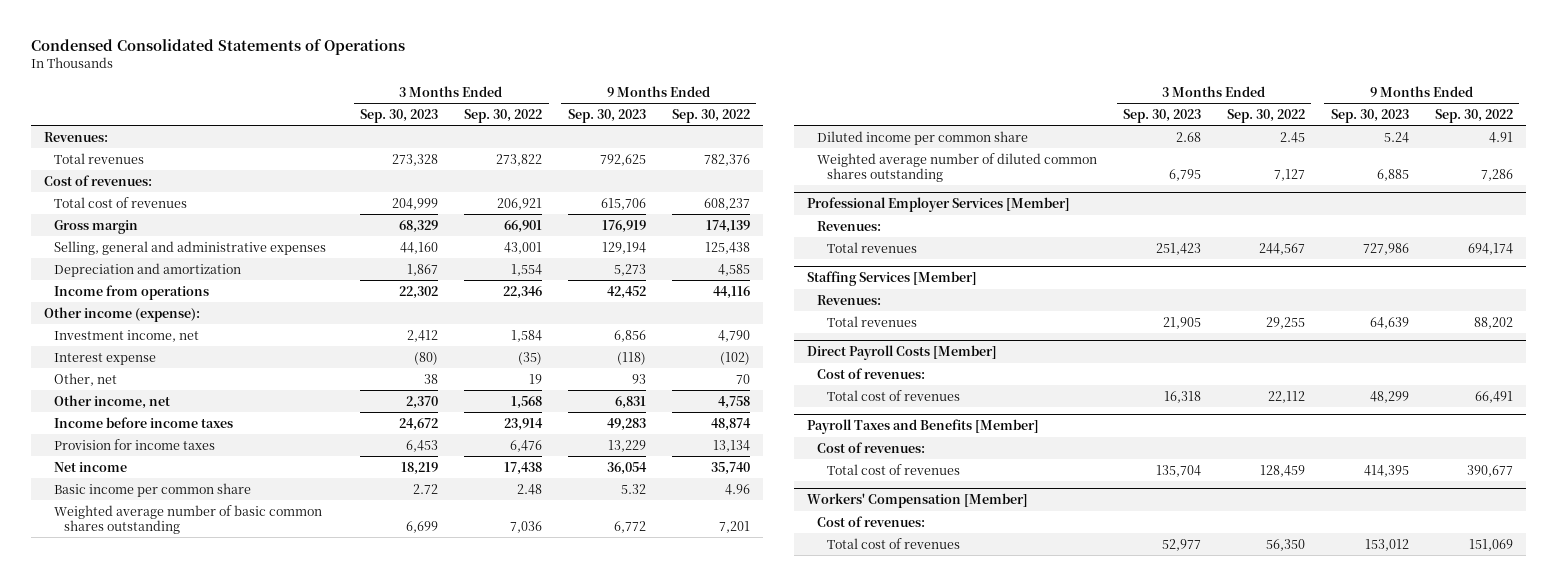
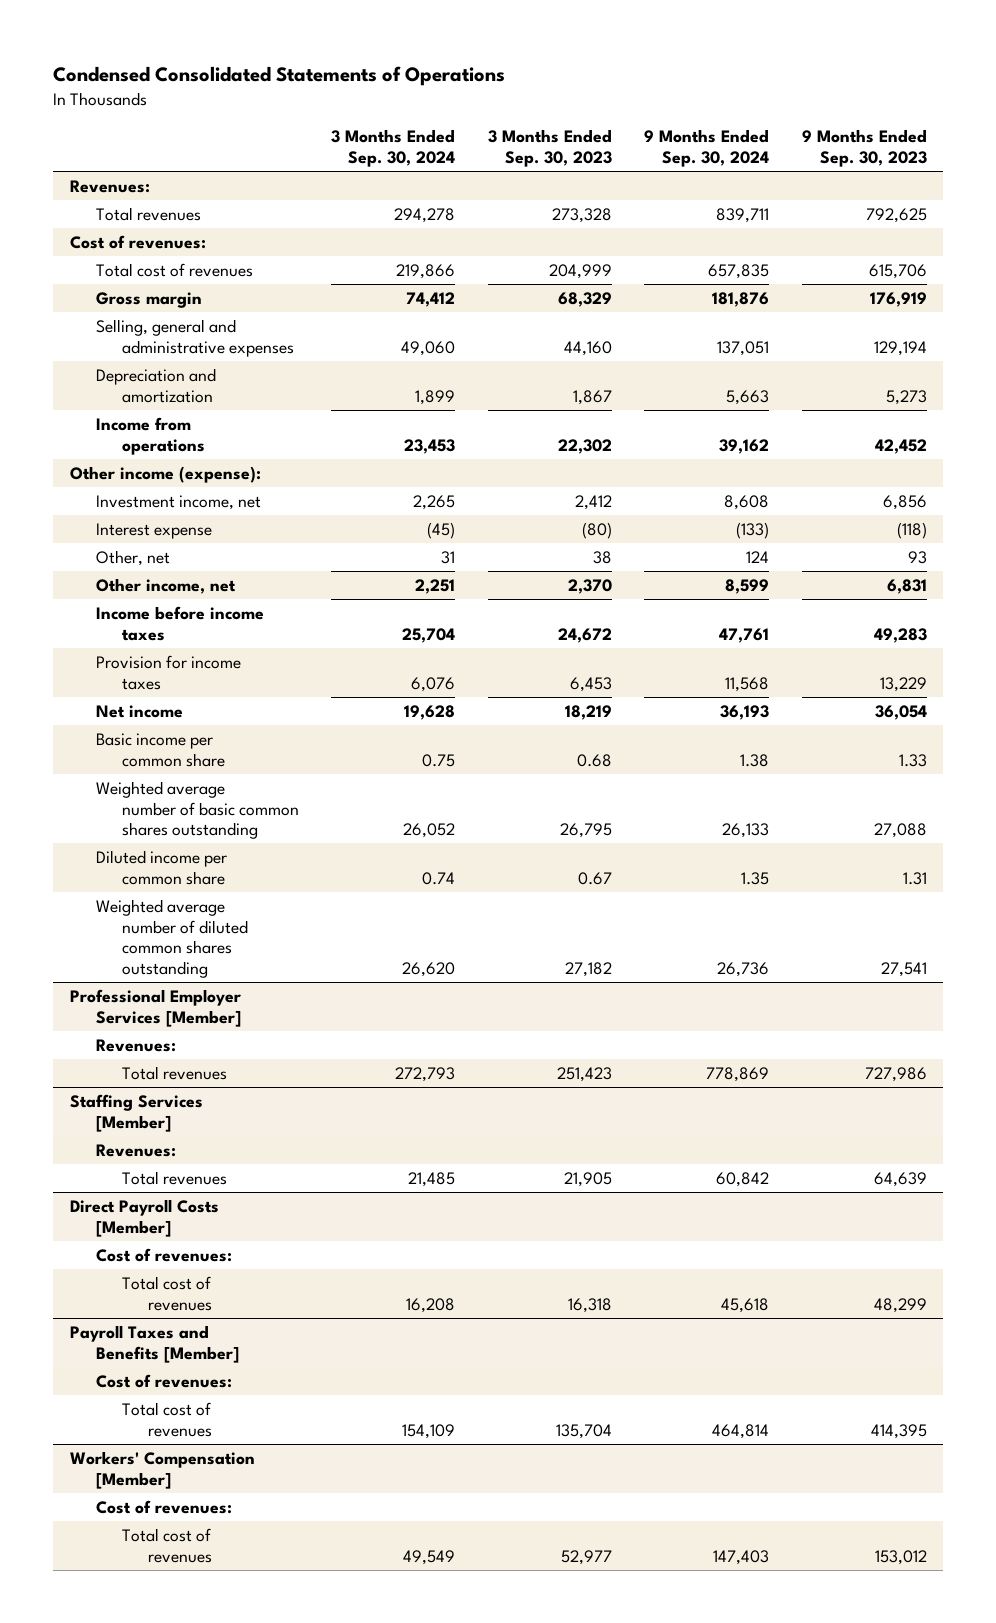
- | 3 Months Ended Sep. 30, 2023 | 3 Months Ended Sep. 30, 2022 | 9 Months Ended Sep. 30, 2023 | 9 Months Ended Sep. 30, 2022
+ | 3 Months Ended Sep. 30, 2024 | 3 Months Ended Sep. 30, 2023 | 9 Months Ended Sep. 30, 2024 | 9 Months Ended Sep. 30, 2023
- Basic income per common share | 2.72 | 2.48 | 5.32 | 4.96
- Weighted average number of basic common shares outstanding | 6,699 | 7,036 | 6,772 | 7,201
- Diluted income per common share | 2.68 | 2.45 | 5.24 | 4.91
- Weighted average number of diluted common shares outstanding | 6,795 | 7,127 | 6,885 | 7,286
+ Basic income per common share | 0.75 | 0.68 | 1.38 | 1.33
+ Weighted average number of basic common shares outstanding | 26,052 | 26,795 | 26,133 | 27,088
+ Diluted income per common share | 0.74 | 0.67 | 1.35 | 1.31
+ Weighted average number of diluted common shares outstanding | 26,620 | 27,182 | 26,736 | 27,541

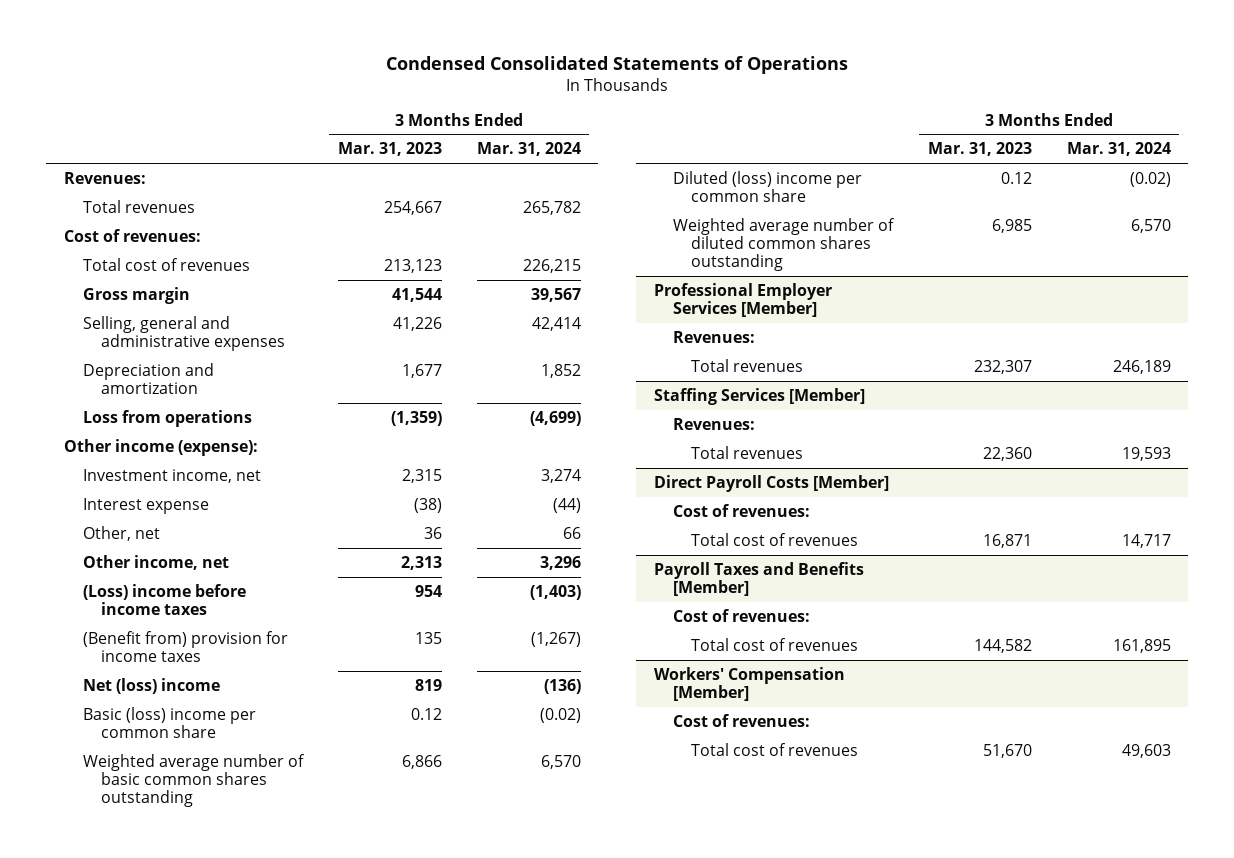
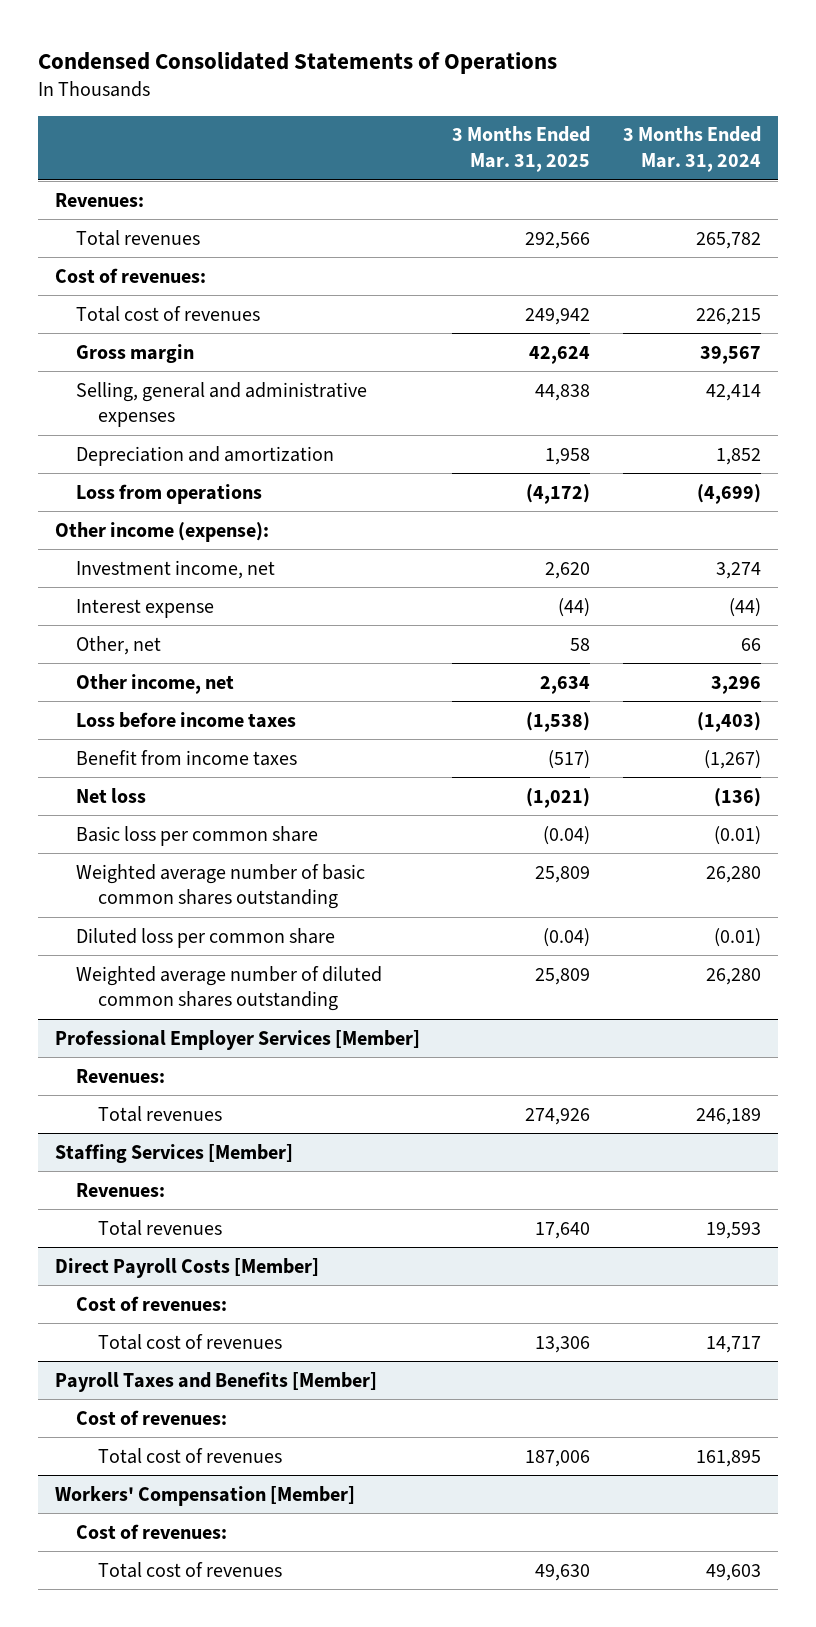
- | 3 Months Ended Mar. 31, 2023 | 3 Months Ended Mar. 31, 2024
+ | 3 Months Ended Mar. 31, 2025 | 3 Months Ended Mar. 31, 2024
- (Loss) income before income taxes | 954 | (1,403)
- (Benefit from) provision for income taxes | 135 | (1,267)
- Net (loss) income | 819 | (136)
- Basic (loss) income per common share | 0.12 | (0.02)
- Weighted average number of basic common shares outstanding | 6,866 | 6,570
- Diluted (loss) income per common share | 0.12 | (0.02)
- Weighted average number of diluted common shares outstanding | 6,985 | 6,570
+ Loss before income taxes | (1,538) | (1,403)
+ Benefit from income taxes | (517) | (1,267)
+ Net loss | (1,021) | (136)
+ Basic loss per common share | (0.04) | (0.01)
+ Weighted average number of basic common shares outstanding | 25,809 | 26,280
+ Diluted loss per common share | (0.04) | (0.01)
+ Weighted average number of diluted common shares outstanding | 25,809 | 26,280

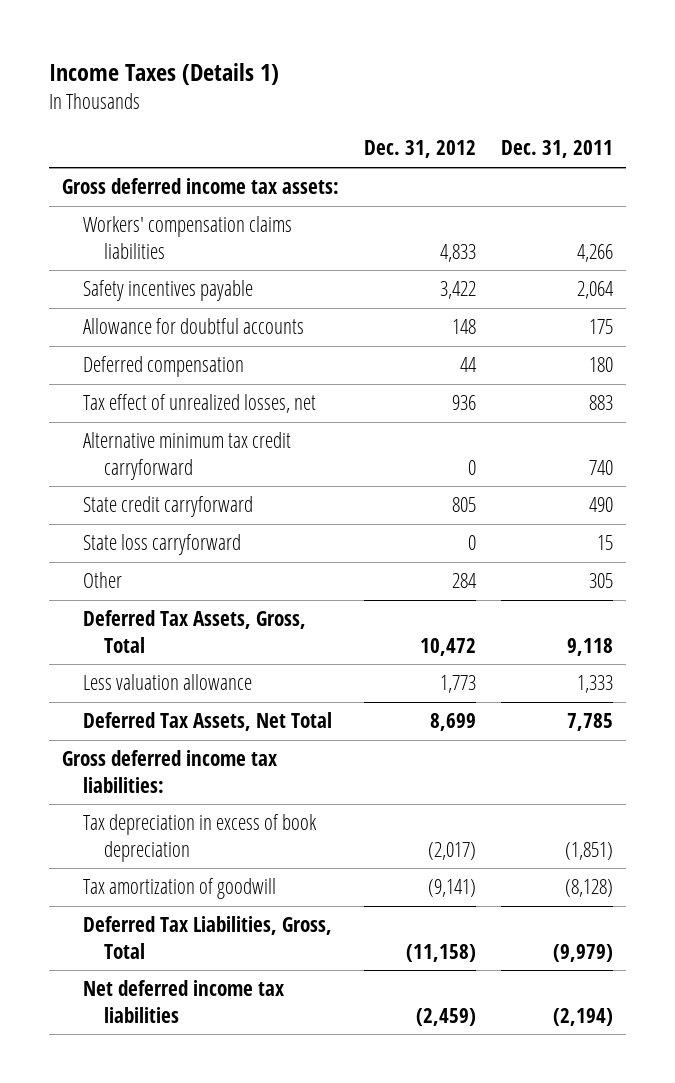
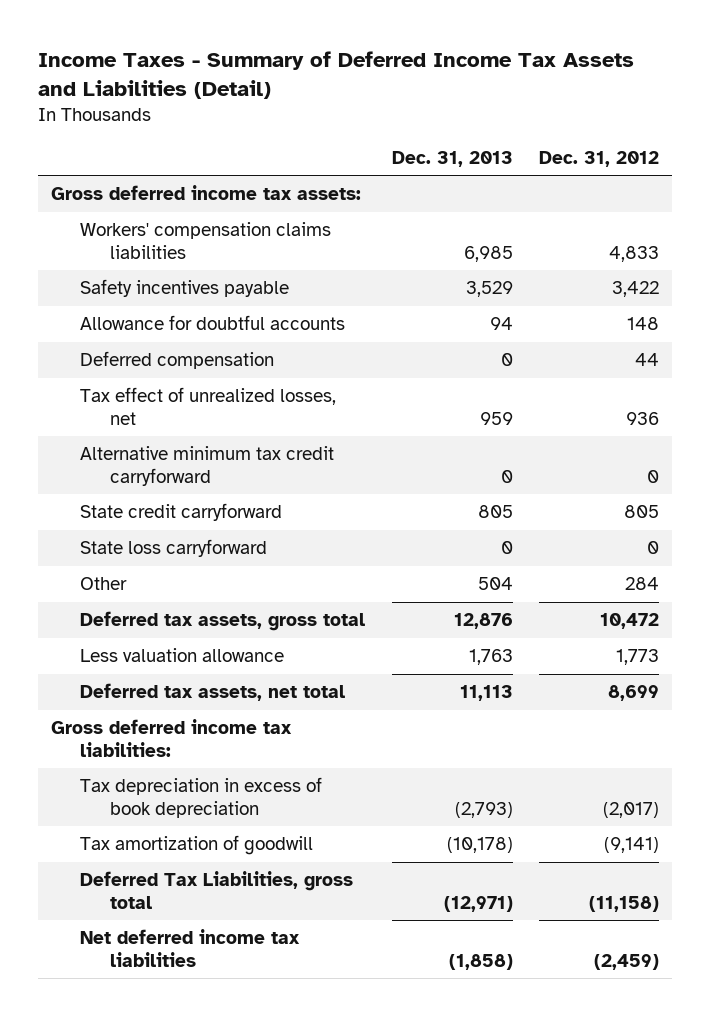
- Income Taxes (Details 1)
+ Income Taxes - Summary of Deferred Income Tax Assets and Liabilities (Detail)
- | Dec. 31, 2012 | Dec. 31, 2011
+ | Dec. 31, 2013 | Dec. 31, 2012
- Deferred Tax Assets, Gross, Total | 10,472 | 9,118
+ Deferred tax assets, gross total | 12,876 | 10,472
- Deferred Tax Assets, Net Total | 8,699 | 7,785
+ Deferred tax assets, net total | 11,113 | 8,699
- Deferred Tax Liabilities, Gross, Total | (11,158) | (9,979)
+ Deferred Tax Liabilities, gross total | (12,971) | (11,158)

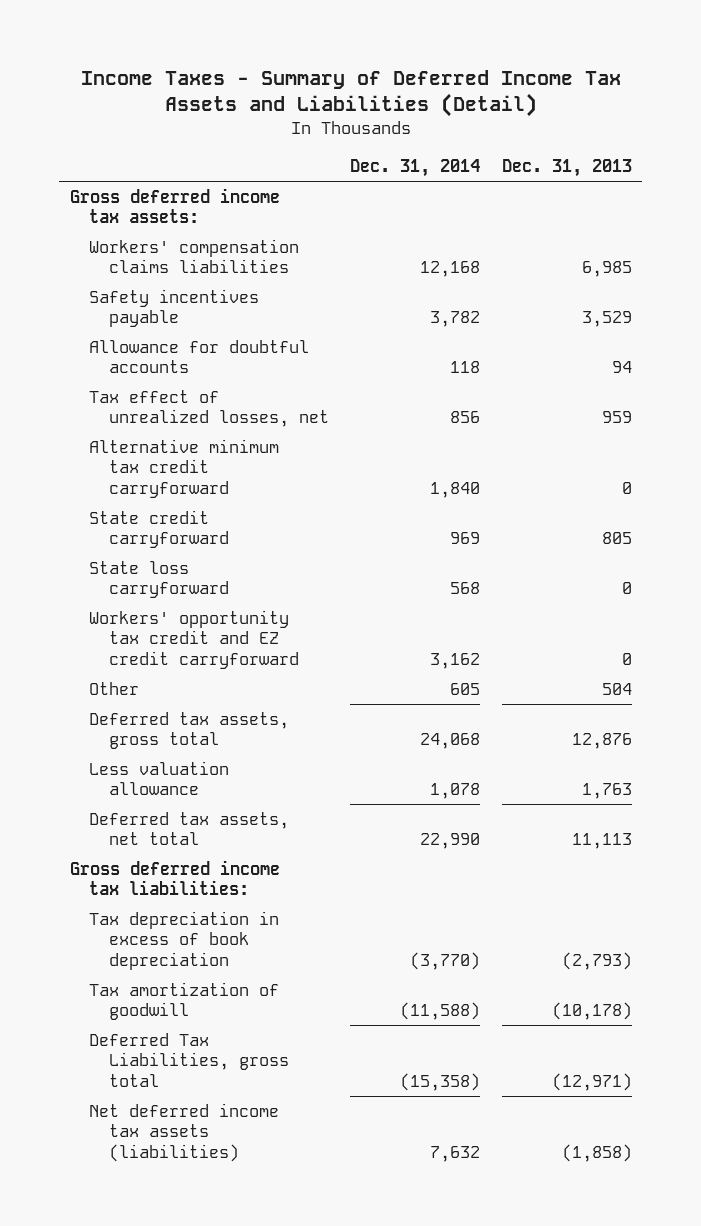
- | Dec. 31, 2013 | Dec. 31, 2012
+ | Dec. 31, 2014 | Dec. 31, 2013
- Deferred compensation | 0 | 44
+ Workers' opportunity tax credit and EZ credit carryforward | 3,162 | 0
- Net deferred income tax liabilities | (1,858) | (2,459)
+ Net deferred income tax assets (liabilities) | 7,632 | (1,858)

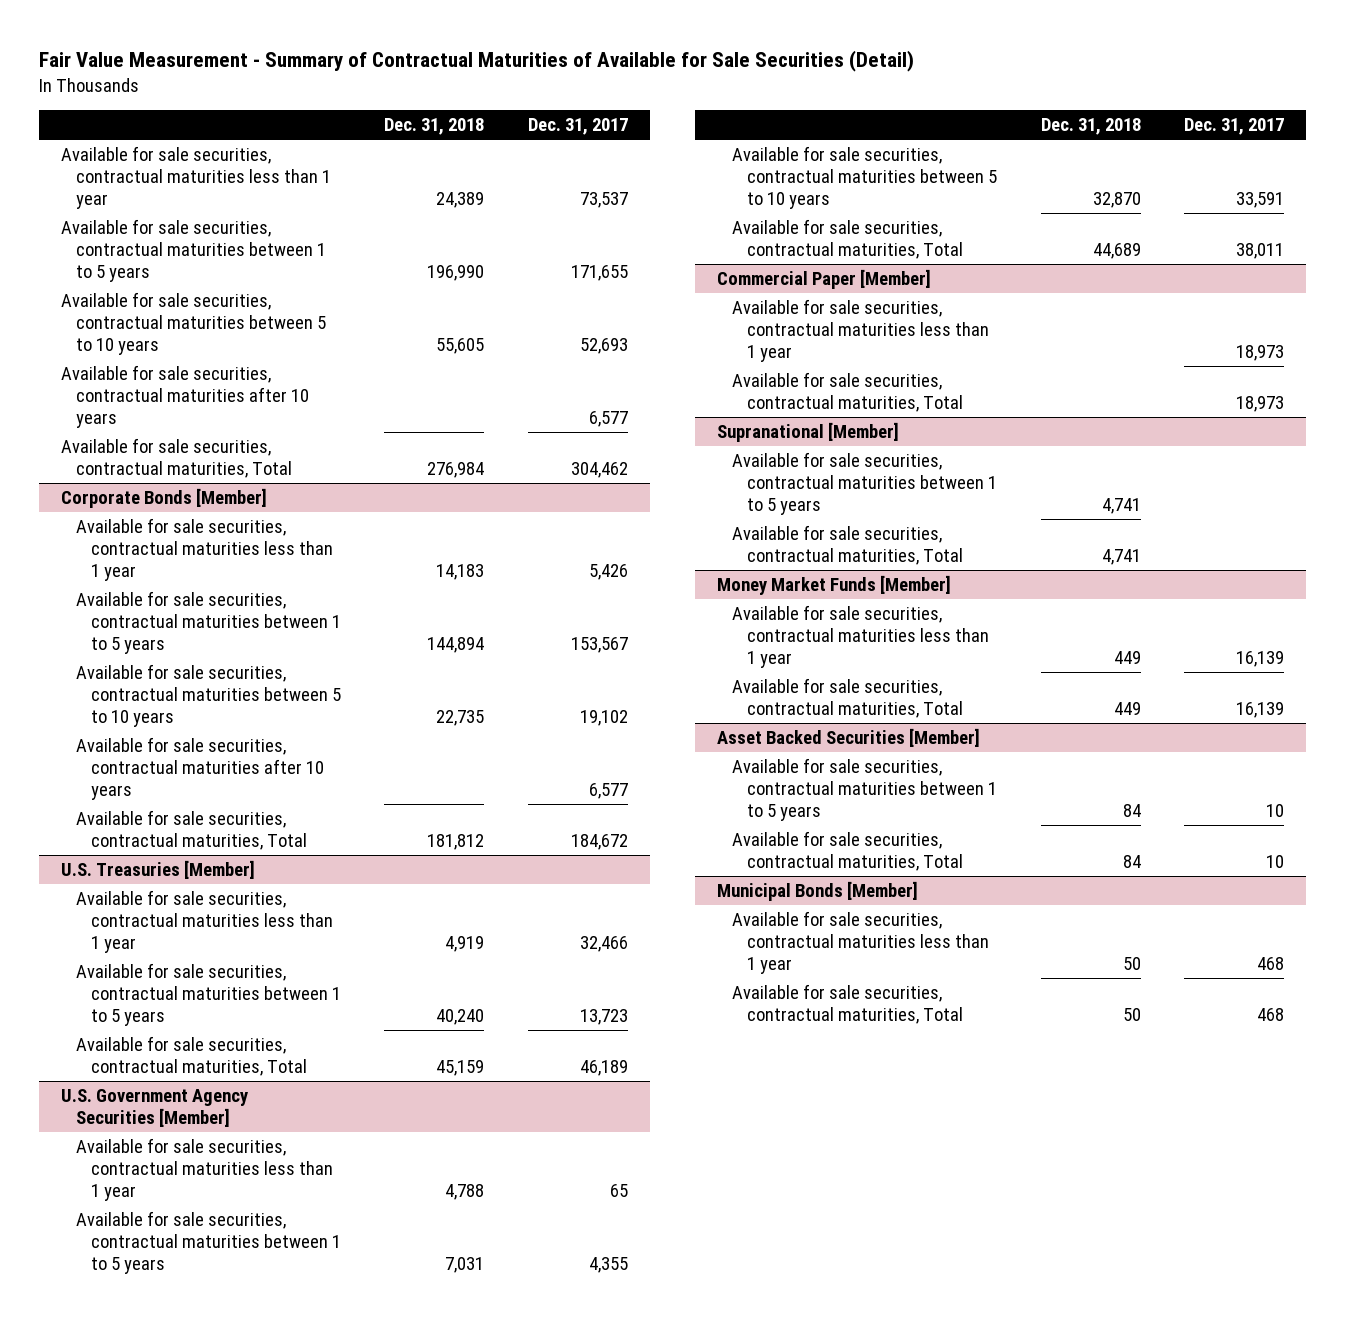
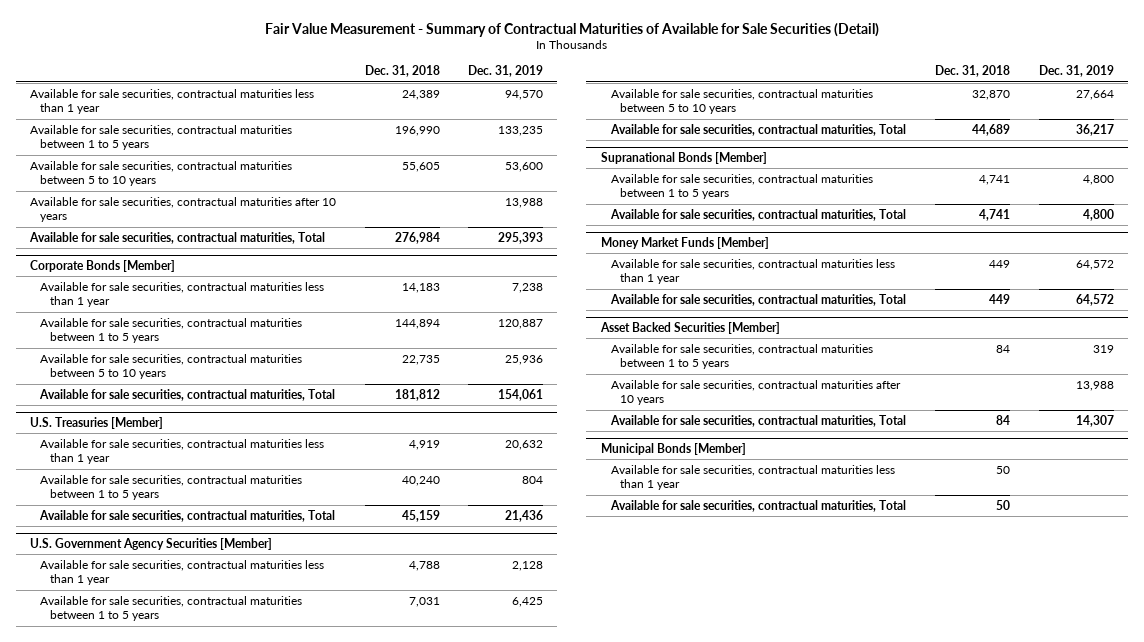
- | Dec. 31, 2018 | Dec. 31, 2017
+ | Dec. 31, 2018 | Dec. 31, 2019
@ Corporate Bonds [Member]
- Available for sale securities, contractual maturities after 10 years | | 6,577
- Commercial Paper [Member]
- Available for sale securities, contractual maturities less than 1 year | | 18,973
- Available for sale securities, contractual maturities, Total | | 18,973
- Supranational [Member]
+ Supranational Bonds [Member]
@ Asset Backed Securities [Member]
+ Available for sale securities, contractual maturities after 10 years | | 13,988

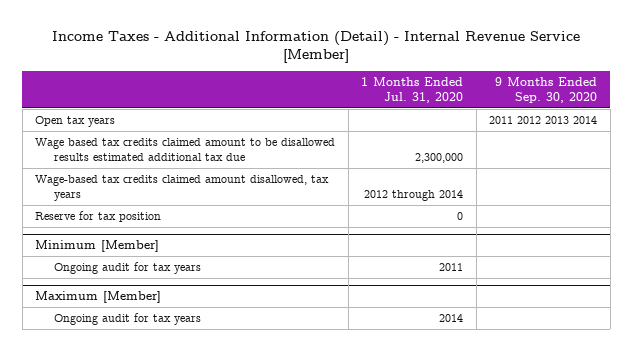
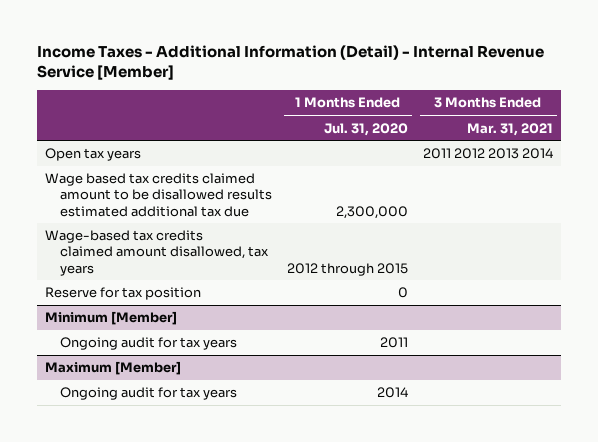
- | 1 Months Ended Jul. 31, 2020 | 9 Months Ended Sep. 30, 2020
+ | 1 Months Ended Jul. 31, 2020 | 3 Months Ended Mar. 31, 2021
- Wage-based tax credits claimed amount disallowed, tax years | 2012 through 2014 |
+ Wage-based tax credits claimed amount disallowed, tax years | 2012 through 2015 |

